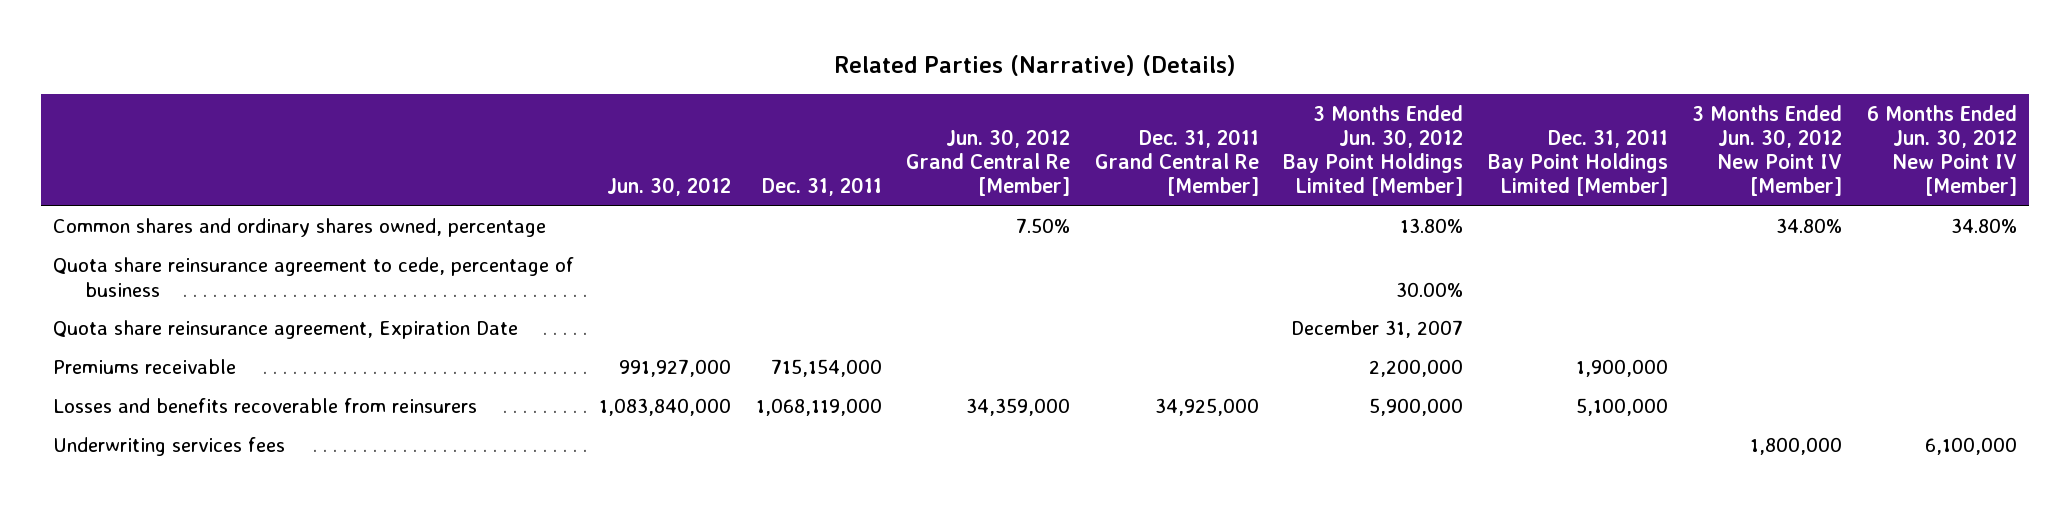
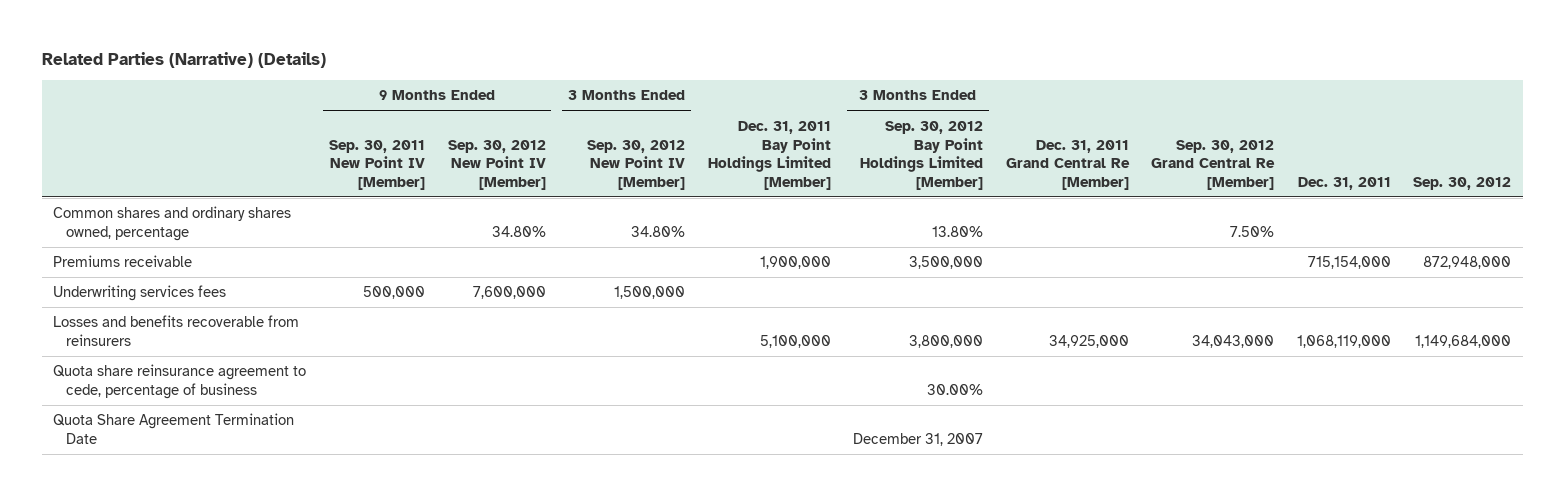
- | Jun. 30, 2012 | Dec. 31, 2011 | Jun. 30, 2012 Grand Central Re [Member] | Dec. 31, 2011 Grand Central Re [Member] | 3 Months Ended Jun. 30, 2012 Bay Point Holdings Limited [Member] | Dec. 31, 2011 Bay Point Holdings Limited [Member] | 3 Months Ended Jun. 30, 2012 New Point IV [Member] | 6 Months Ended Jun. 30, 2012 New Point IV [Member]
+ | 9 Months Ended Sep. 30, 2011 New Point IV [Member] | 9 Months Ended Sep. 30, 2012 New Point IV [Member] | 3 Months Ended Sep. 30, 2012 New Point IV [Member] | Dec. 31, 2011 Bay Point Holdings Limited [Member] | 3 Months Ended Sep. 30, 2012 Bay Point Holdings Limited [Member] | Dec. 31, 2011 Grand Central Re [Member] | Sep. 30, 2012 Grand Central Re [Member] | Dec. 31, 2011 | Sep. 30, 2012
- Quota share reinsurance agreement, Expiration Date | | | | | December 31, 2007 | | |
moved down: Losses and benefits recoverable from reinsurers | | | | 5,100,000 | 3,800,000 | 34,925,000 | 34,043,000 | 1,068,119,000 | 1,149,684,000
moved down: Quota share reinsurance agreement to cede, percentage of business | | | | | 30.00% | | | |
+ Quota Share Agreement Termination Date | | | | | December 31, 2007 | | | |

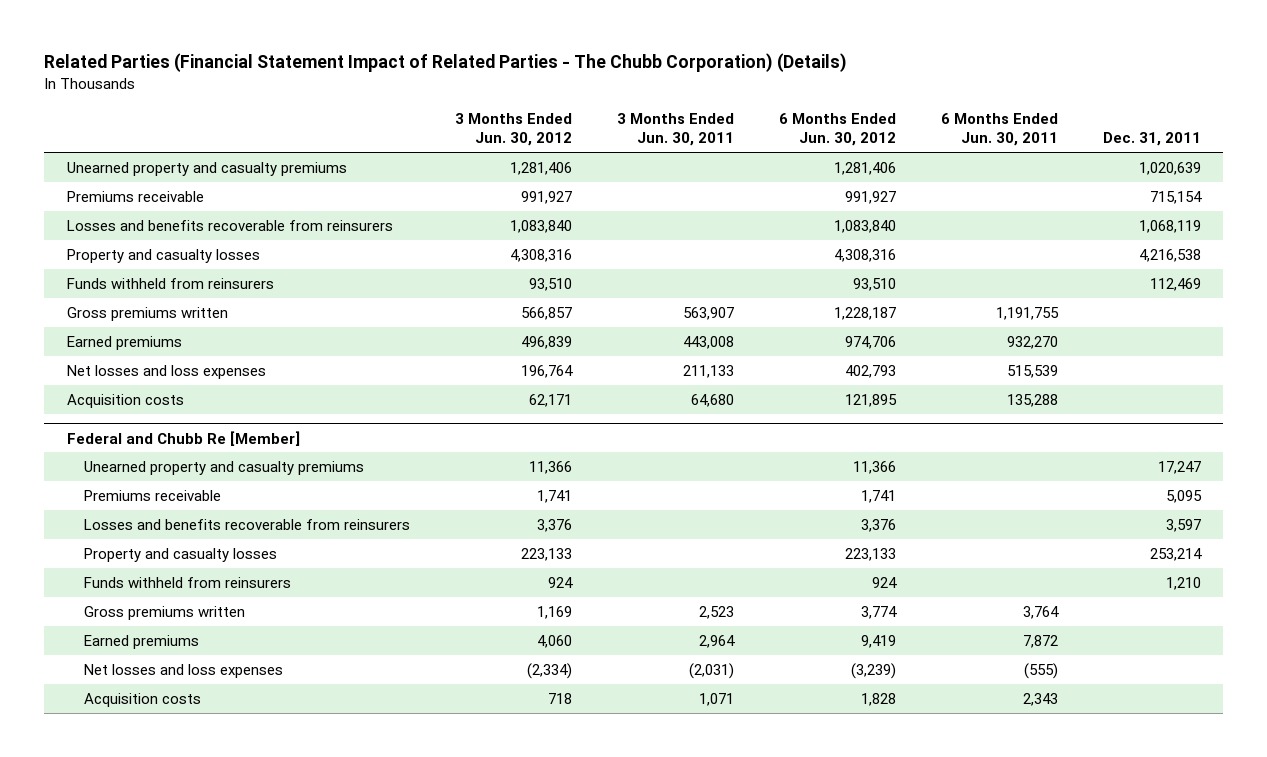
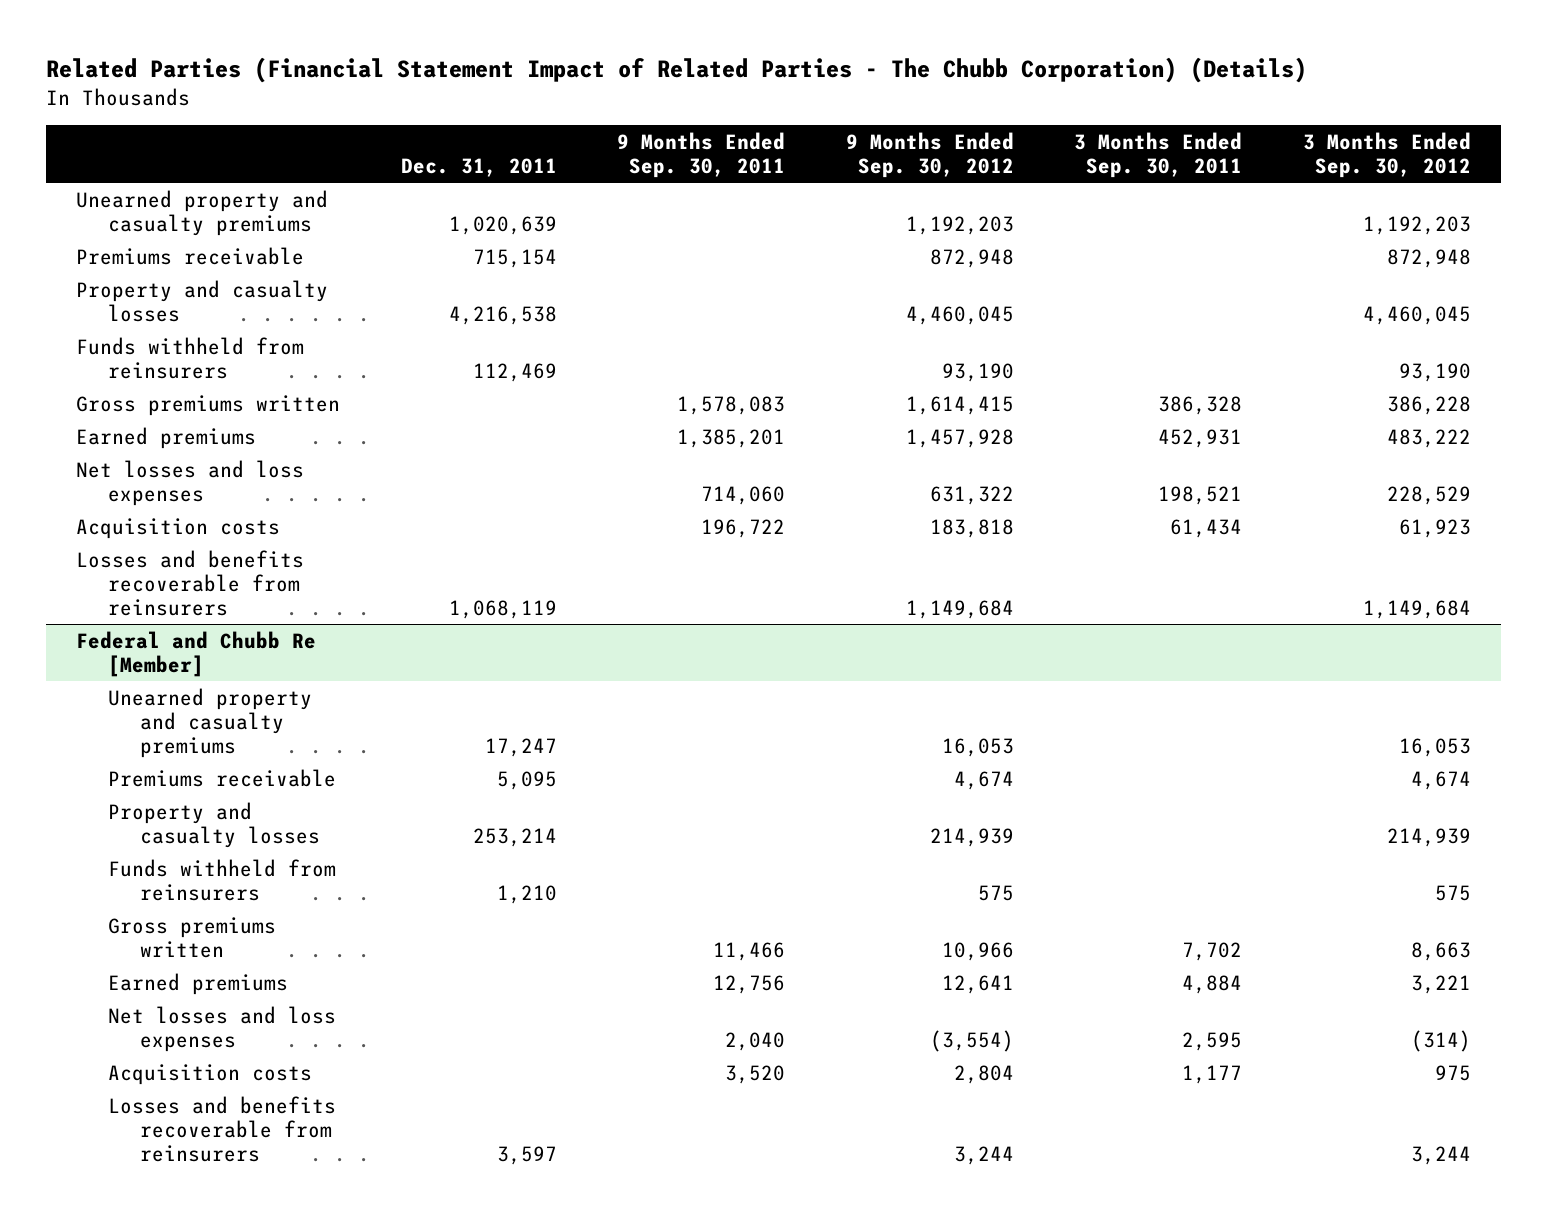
- | 3 Months Ended Jun. 30, 2012 | 3 Months Ended Jun. 30, 2011 | 6 Months Ended Jun. 30, 2012 | 6 Months Ended Jun. 30, 2011 | Dec. 31, 2011
+ | Dec. 31, 2011 | 9 Months Ended Sep. 30, 2011 | 9 Months Ended Sep. 30, 2012 | 3 Months Ended Sep. 30, 2011 | 3 Months Ended Sep. 30, 2012
moved down: Losses and benefits recoverable from reinsurers | 1,068,119 | | 1,149,684 | | 1,149,684
@ Federal and Chubb Re [Member]
moved down: Losses and benefits recoverable from reinsurers | 3,597 | | 3,244 | | 3,244

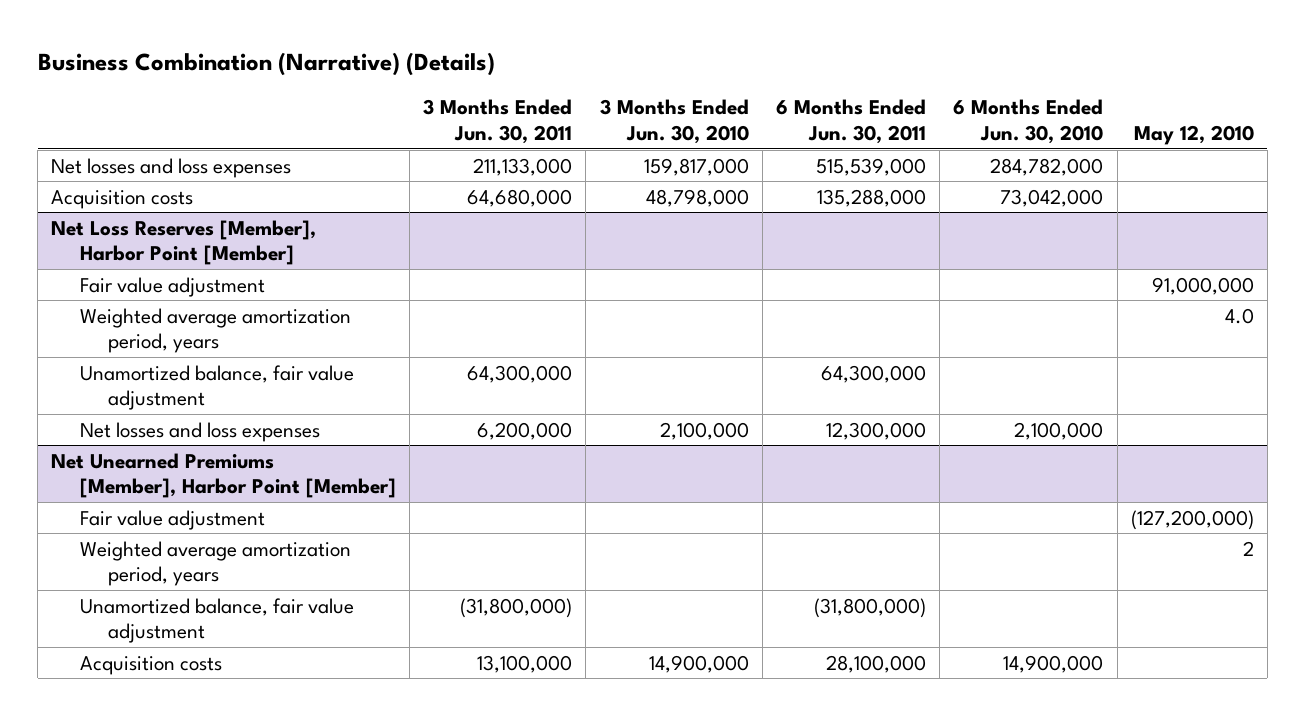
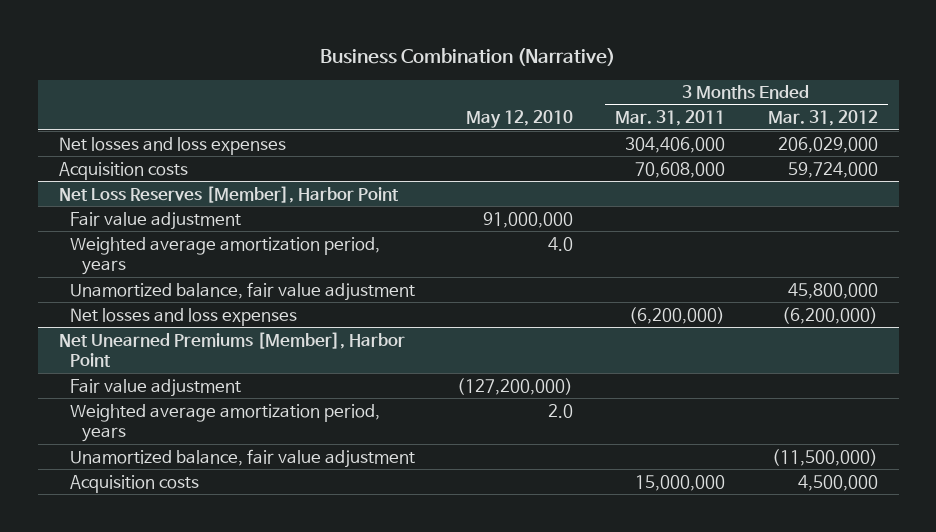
- Business Combination (Narrative) (Details)
+ Business Combination (Narrative)
- | 3 Months Ended Jun. 30, 2011 | 3 Months Ended Jun. 30, 2010 | 6 Months Ended Jun. 30, 2011 | 6 Months Ended Jun. 30, 2010 | May 12, 2010
+ | May 12, 2010 | 3 Months Ended Mar. 31, 2011 | 3 Months Ended Mar. 31, 2012
- Net Loss Reserves [Member], Harbor Point [Member]
+ Net Loss Reserves [Member], Harbor Point
- Net Unearned Premiums [Member], Harbor Point [Member]
+ Net Unearned Premiums [Member], Harbor Point
- Weighted average amortization period, years | | | | | 2
+ Weighted average amortization period, years | 2.0 | |

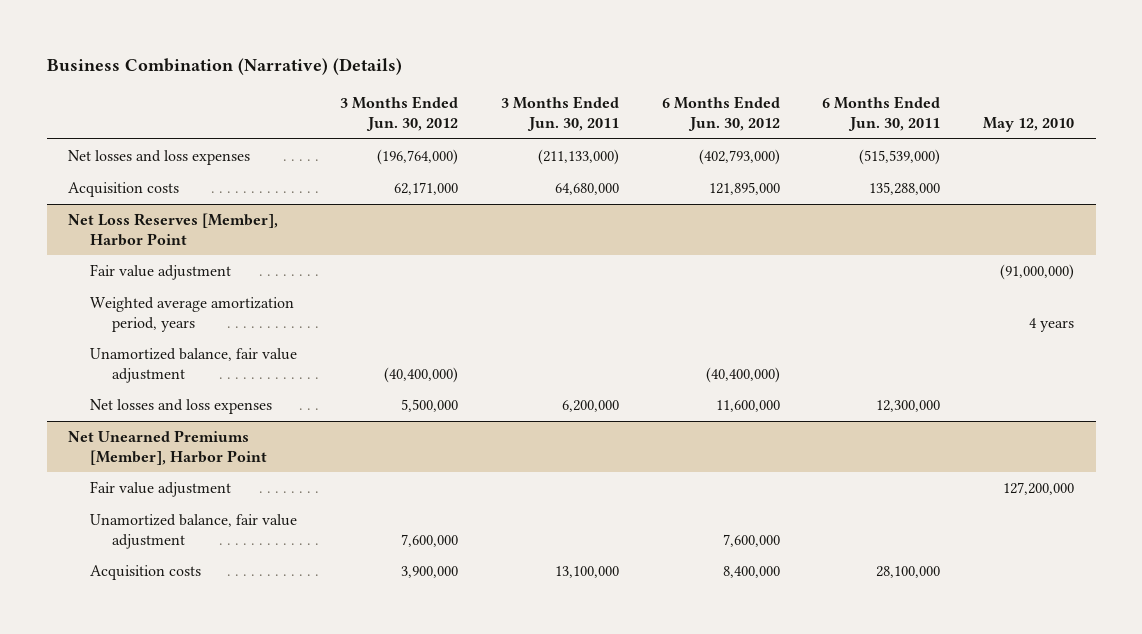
- Business Combination (Narrative)
+ Business Combination (Narrative) (Details)
- | May 12, 2010 | 3 Months Ended Mar. 31, 2011 | 3 Months Ended Mar. 31, 2012
+ | 3 Months Ended Jun. 30, 2012 | 3 Months Ended Jun. 30, 2011 | 6 Months Ended Jun. 30, 2012 | 6 Months Ended Jun. 30, 2011 | May 12, 2010
@ Net Loss Reserves [Member], Harbor Point
- Fair value adjustment | 91,000,000 | |
- Weighted average amortization period, years | 4.0 | |
+ Fair value adjustment | | | | | (91,000,000)
+ Weighted average amortization period, years | | | | | 4 years
@ Net Unearned Premiums [Member], Harbor Point
- Fair value adjustment | (127,200,000) | |
- Weighted average amortization period, years | 2.0 | |
+ Fair value adjustment | | | | | 127,200,000

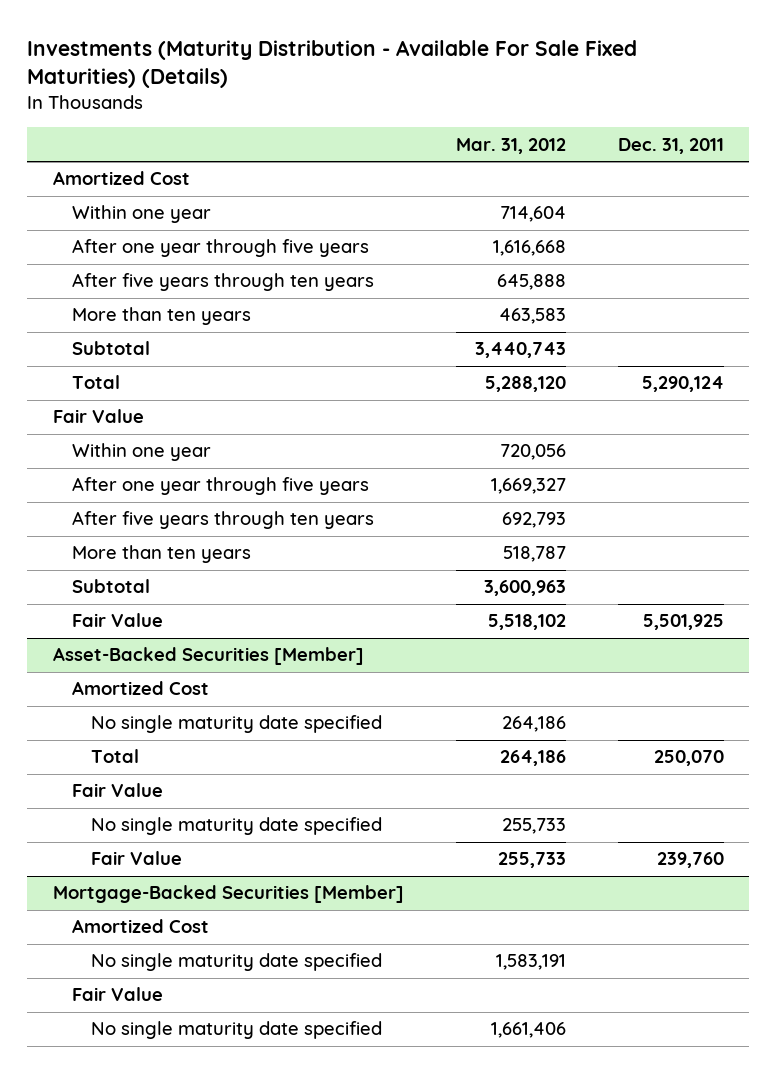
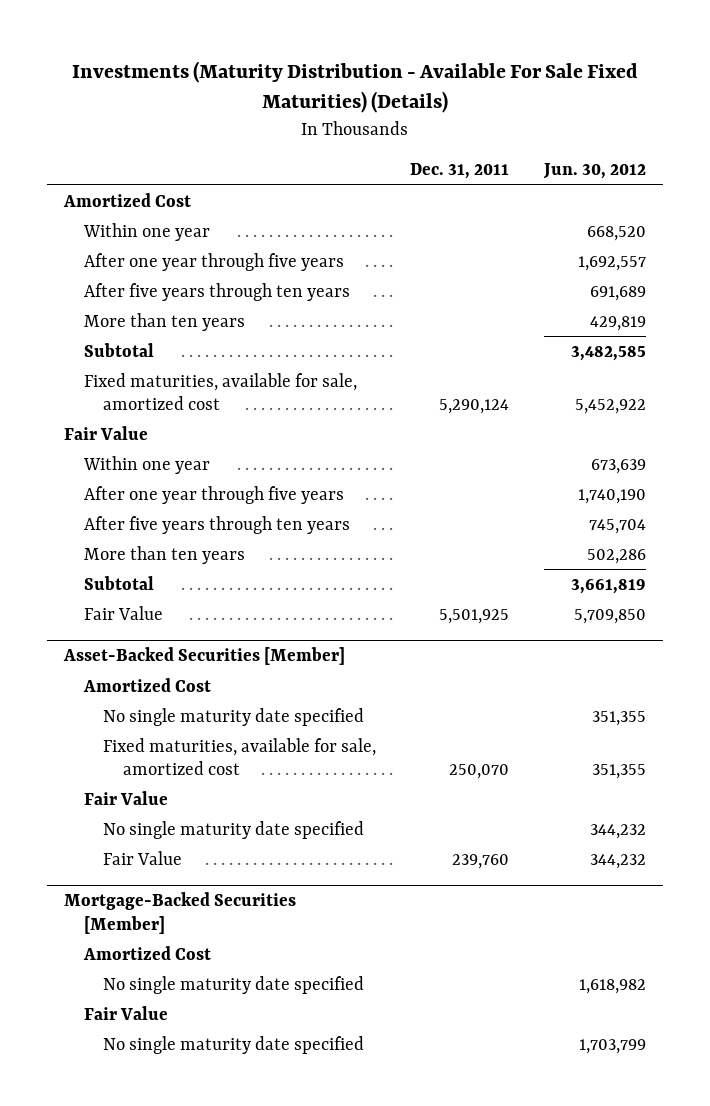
- | Mar. 31, 2012 | Dec. 31, 2011
+ | Dec. 31, 2011 | Jun. 30, 2012
- Total | 5,288,120 | 5,290,124
+ Fixed maturities, available for sale, amortized cost | 5,290,124 | 5,452,922
@ Asset-Backed Securities [Member]
- Total | 264,186 | 250,070
+ Fixed maturities, available for sale, amortized cost | 250,070 | 351,355

